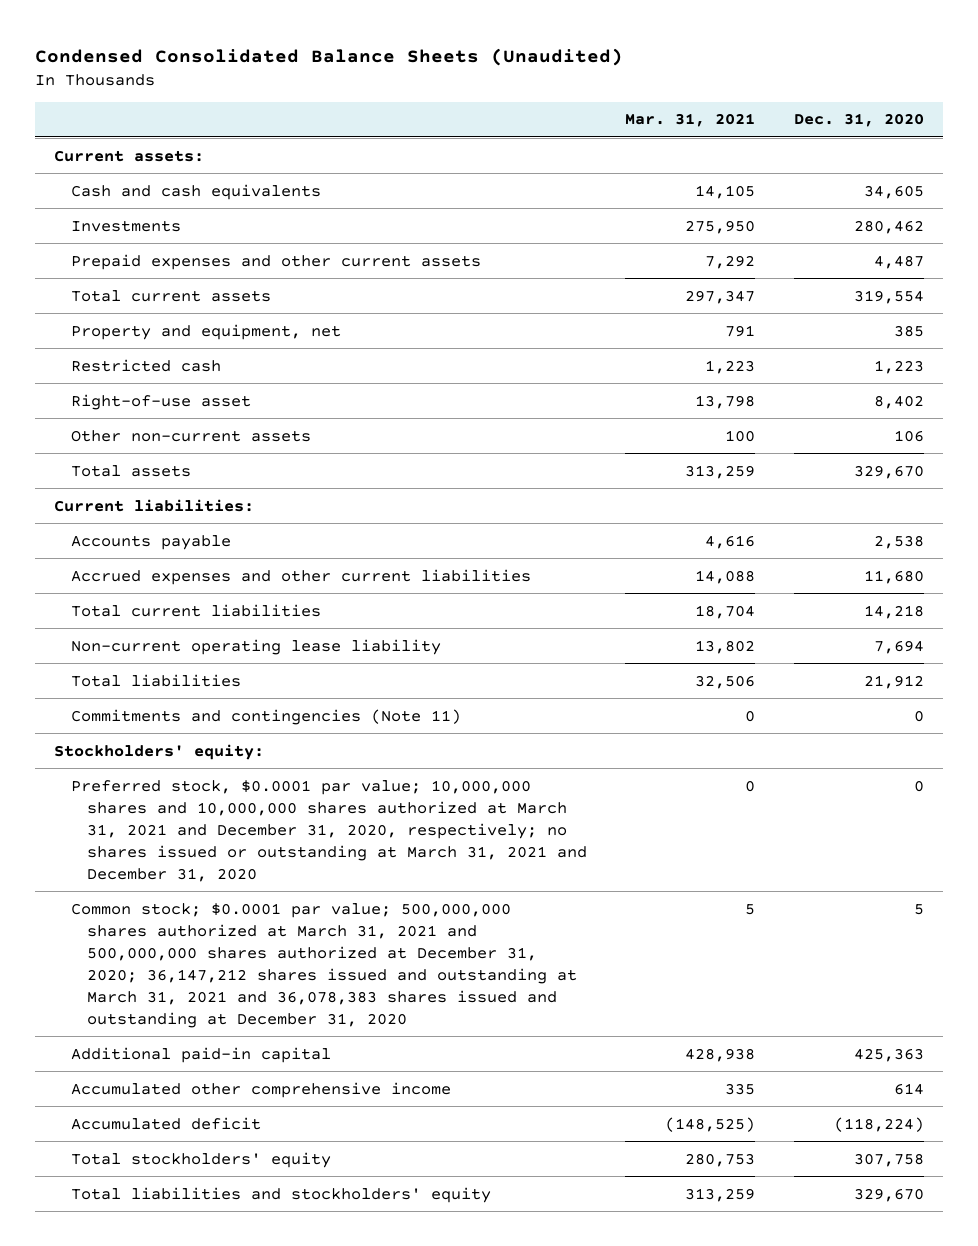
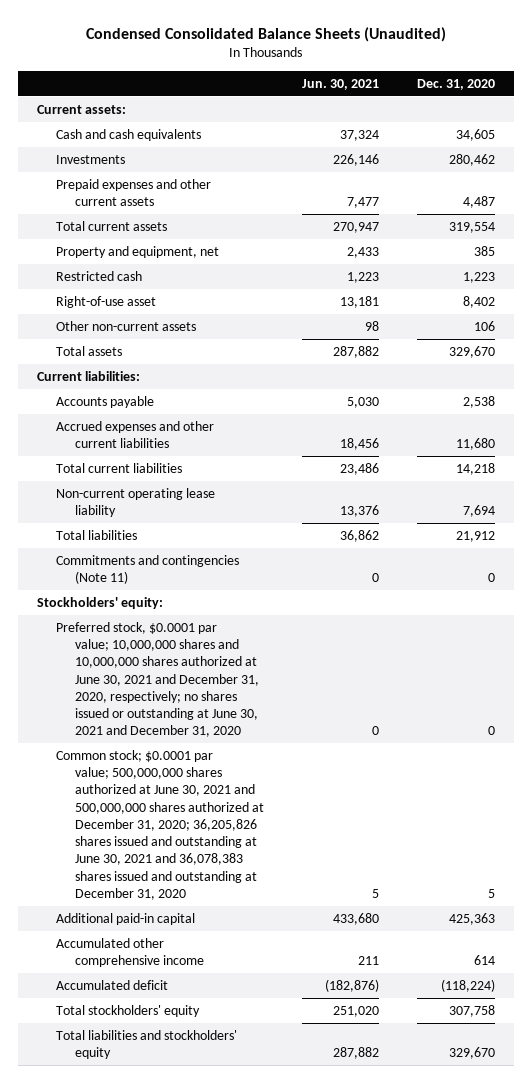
- | Mar. 31, 2021 | Dec. 31, 2020
+ | Jun. 30, 2021 | Dec. 31, 2020
- Preferred stock, $0.0001 par value; 10,000,000 shares and 10,000,000 shares authorized at March 31, 2021 and December 31, 2020, respectively; no shares issued or outstanding at March 31, 2021 and December 31, 2020 | 0 | 0
- Common stock; $0.0001 par value; 500,000,000 shares authorized at March 31, 2021 and 500,000,000 shares authorized at December 31, 2020; 36,147,212 shares issued and outstanding at March 31, 2021 and 36,078,383 shares issued and outstanding at December 31, 2020 | 5 | 5
+ Preferred stock, $0.0001 par value; 10,000,000 shares and 10,000,000 shares authorized at June 30, 2021 and December 31, 2020, respectively; no shares issued or outstanding at June 30, 2021 and December 31, 2020 | 0 | 0
+ Common stock; $0.0001 par value; 500,000,000 shares authorized at June 30, 2021 and 500,000,000 shares authorized at December 31, 2020; 36,205,826 shares issued and outstanding at June 30, 2021 and 36,078,383 shares issued and outstanding at December 31, 2020 | 5 | 5

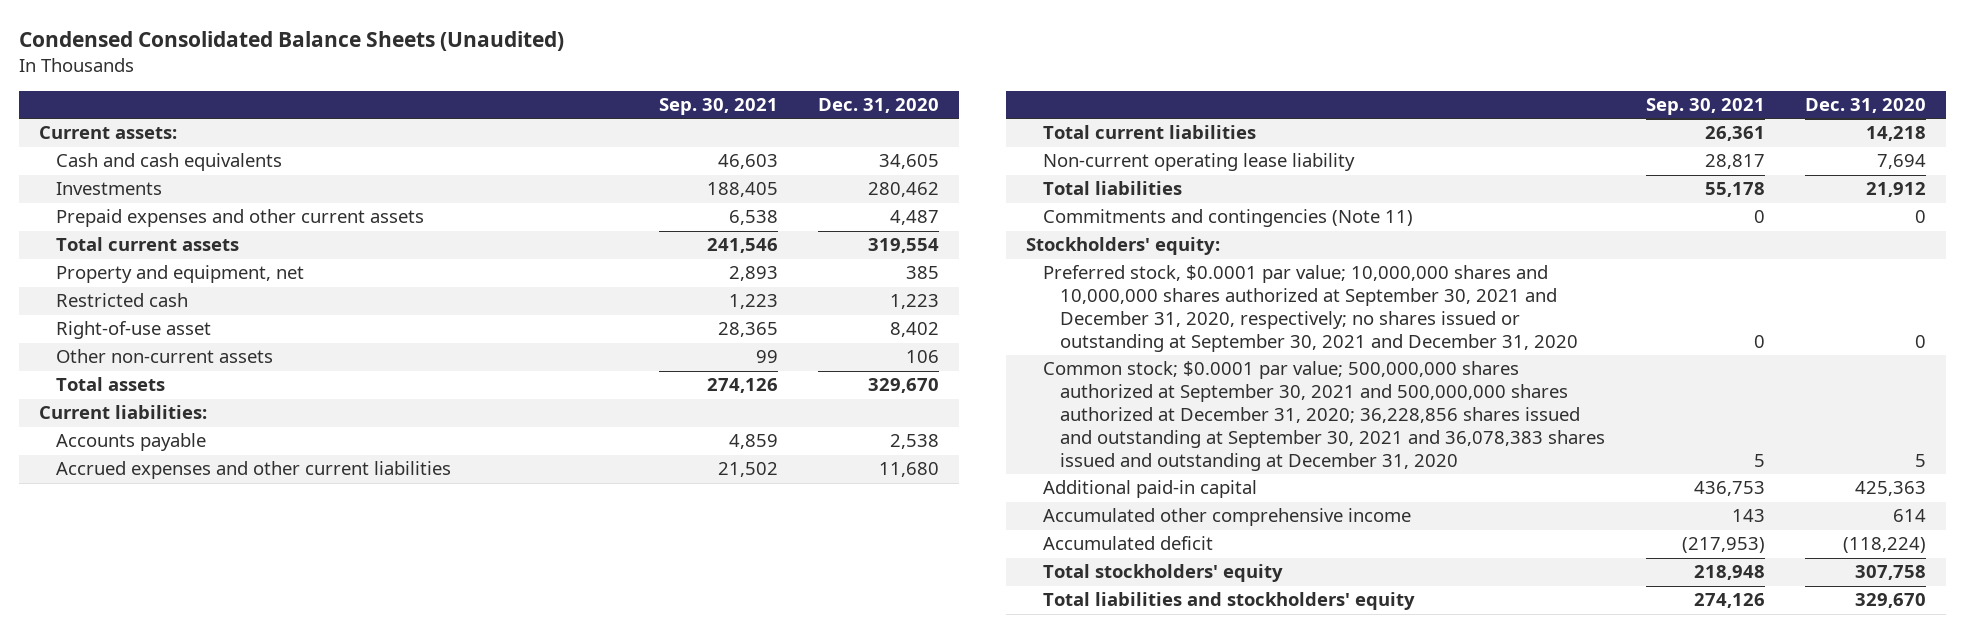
- | Jun. 30, 2021 | Dec. 31, 2020
+ | Sep. 30, 2021 | Dec. 31, 2020
- Preferred stock, $0.0001 par value; 10,000,000 shares and 10,000,000 shares authorized at June 30, 2021 and December 31, 2020, respectively; no shares issued or outstanding at June 30, 2021 and December 31, 2020 | 0 | 0
- Common stock; $0.0001 par value; 500,000,000 shares authorized at June 30, 2021 and 500,000,000 shares authorized at December 31, 2020; 36,205,826 shares issued and outstanding at June 30, 2021 and 36,078,383 shares issued and outstanding at December 31, 2020 | 5 | 5
+ Preferred stock, $0.0001 par value; 10,000,000 shares and 10,000,000 shares authorized at September 30, 2021 and December 31, 2020, respectively; no shares issued or outstanding at September 30, 2021 and December 31, 2020 | 0 | 0
+ Common stock; $0.0001 par value; 500,000,000 shares authorized at September 30, 2021 and 500,000,000 shares authorized at December 31, 2020; 36,228,856 shares issued and outstanding at September 30, 2021 and 36,078,383 shares issued and outstanding at December 31, 2020 | 5 | 5

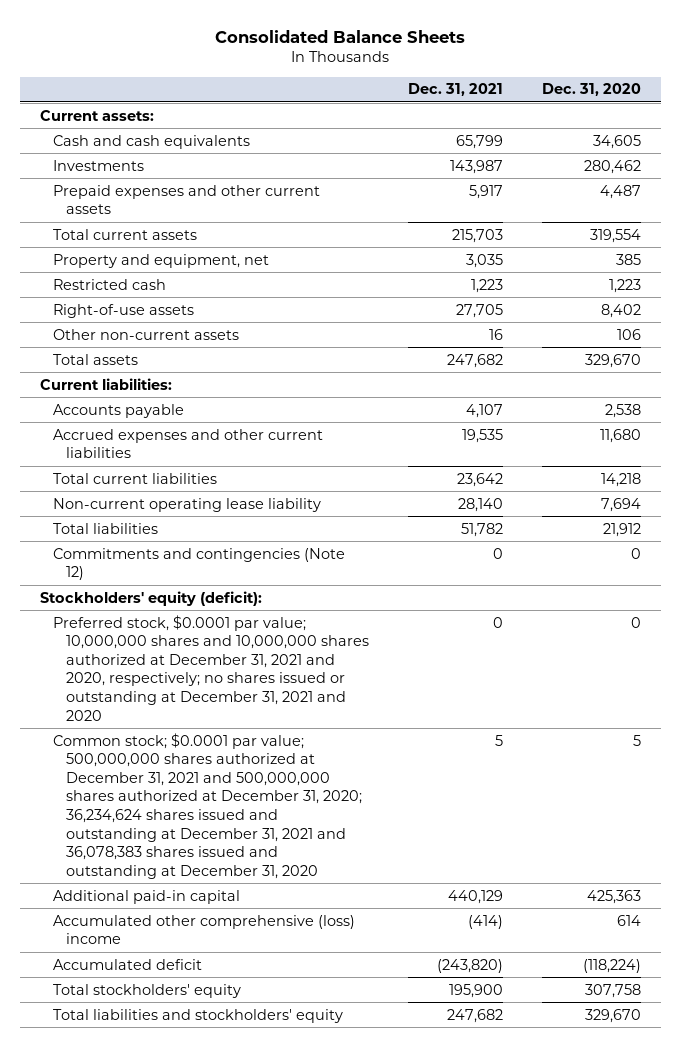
- Condensed Consolidated Balance Sheets (Unaudited)
+ Consolidated Balance Sheets
- | Sep. 30, 2021 | Dec. 31, 2020
+ | Dec. 31, 2021 | Dec. 31, 2020
- Right-of-use asset | 28,365 | 8,402
+ Right-of-use assets | 27,705 | 8,402
- Commitments and contingencies (Note 11) | 0 | 0
- Stockholders' equity:
- Preferred stock, $0.0001 par value; 10,000,000 shares and 10,000,000 shares authorized at September 30, 2021 and December 31, 2020, respectively; no shares issued or outstanding at September 30, 2021 and December 31, 2020 | 0 | 0
- Common stock; $0.0001 par value; 500,000,000 shares authorized at September 30, 2021 and 500,000,000 shares authorized at December 31, 2020; 36,228,856 shares issued and outstanding at September 30, 2021 and 36,078,383 shares issued and outstanding at December 31, 2020 | 5 | 5
+ Commitments and contingencies (Note 12) | 0 | 0
+ Stockholders' equity (deficit):
+ Preferred stock, $0.0001 par value; 10,000,000 shares and 10,000,000 shares authorized at December 31, 2021 and 2020, respectively; no shares issued or outstanding at December 31, 2021 and 2020 | 0 | 0
+ Common stock; $0.0001 par value; 500,000,000 shares authorized at December 31, 2021 and 500,000,000 shares authorized at December 31, 2020; 36,234,624 shares issued and outstanding at December 31, 2021 and 36,078,383 shares issued and outstanding at December 31, 2020 | 5 | 5
- Accumulated other comprehensive income | 143 | 614
+ Accumulated other comprehensive (loss) income | (414) | 614

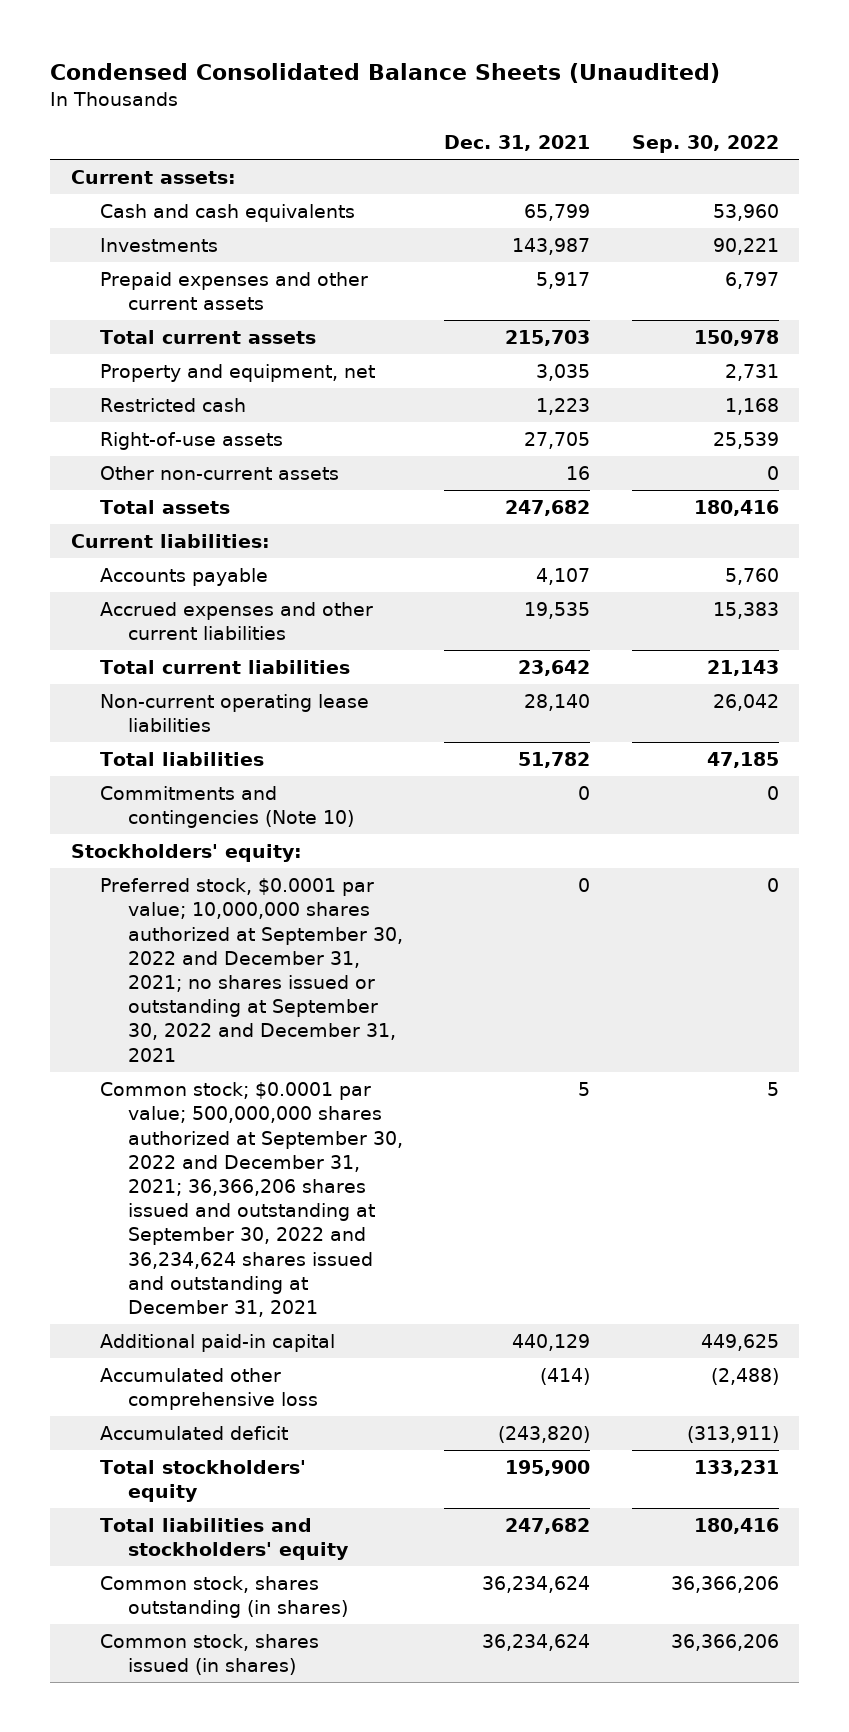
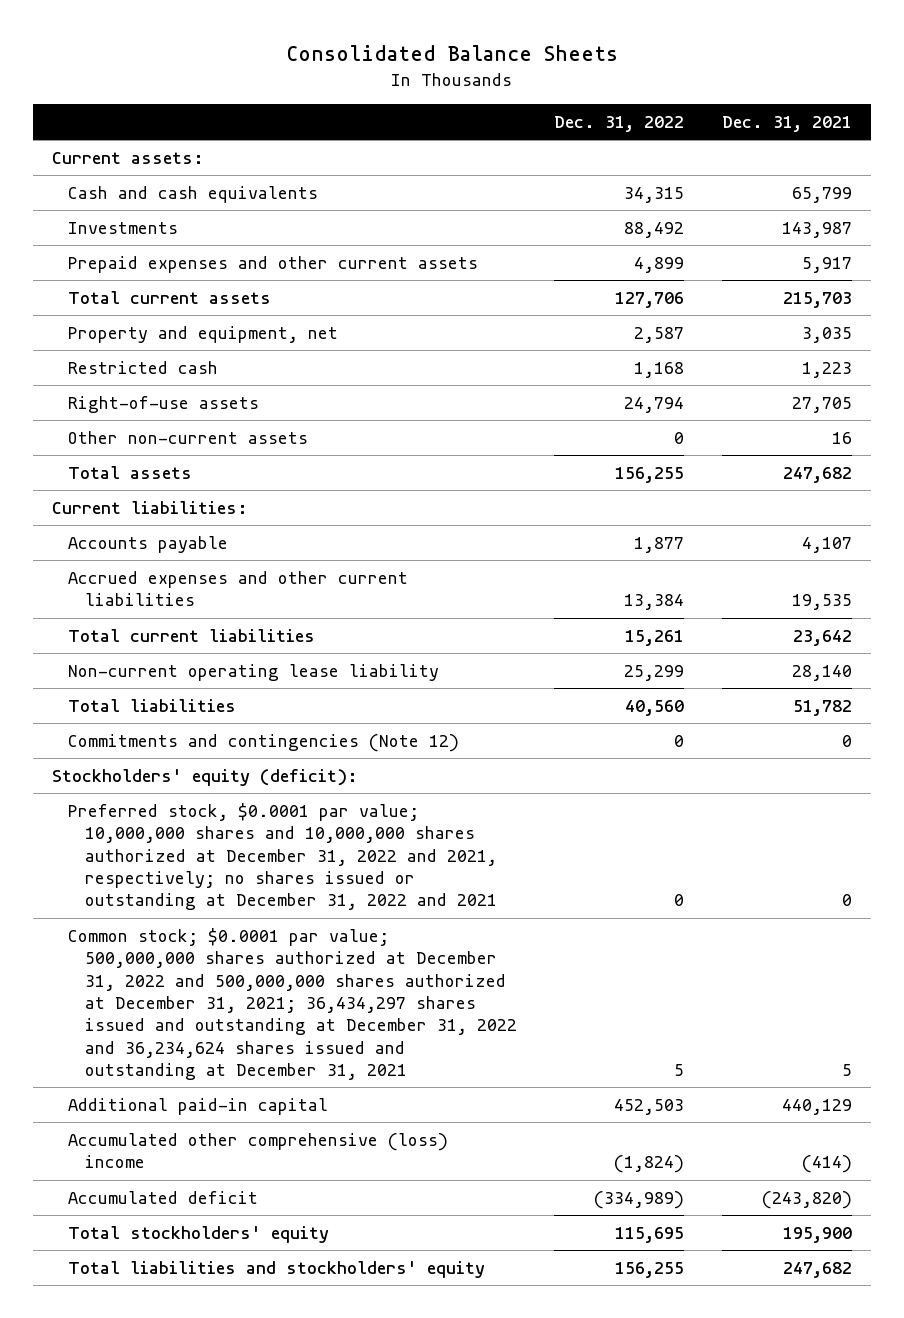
- Condensed Consolidated Balance Sheets (Unaudited)
+ Consolidated Balance Sheets
- | Dec. 31, 2021 | Sep. 30, 2022
+ | Dec. 31, 2022 | Dec. 31, 2021
- Non-current operating lease liabilities | 28,140 | 26,042
+ Non-current operating lease liability | 25,299 | 28,140
- Commitments and contingencies (Note 10) | 0 | 0
- Stockholders' equity:
- Preferred stock, $0.0001 par value; 10,000,000 shares authorized at September 30, 2022 and December 31, 2021; no shares issued or outstanding at September 30, 2022 and December 31, 2021 | 0 | 0
- Common stock; $0.0001 par value; 500,000,000 shares authorized at September 30, 2022 and December 31, 2021; 36,366,206 shares issued and outstanding at September 30, 2022 and 36,234,624 shares issued and outstanding at December 31, 2021 | 5 | 5
+ Commitments and contingencies (Note 12) | 0 | 0
+ Stockholders' equity (deficit):
+ Preferred stock, $0.0001 par value; 10,000,000 shares and 10,000,000 shares authorized at December 31, 2022 and 2021, respectively; no shares issued or outstanding at December 31, 2022 and 2021 | 0 | 0
+ Common stock; $0.0001 par value; 500,000,000 shares authorized at December 31, 2022 and 500,000,000 shares authorized at December 31, 2021; 36,434,297 shares issued and outstanding at December 31, 2022 and 36,234,624 shares issued and outstanding at December 31, 2021 | 5 | 5
- Accumulated other comprehensive loss | (414) | (2,488)
+ Accumulated other comprehensive (loss) income | (1,824) | (414)
- Common stock, shares outstanding (in shares) | 36,234,624 | 36,366,206
- Common stock, shares issued (in shares) | 36,234,624 | 36,366,206

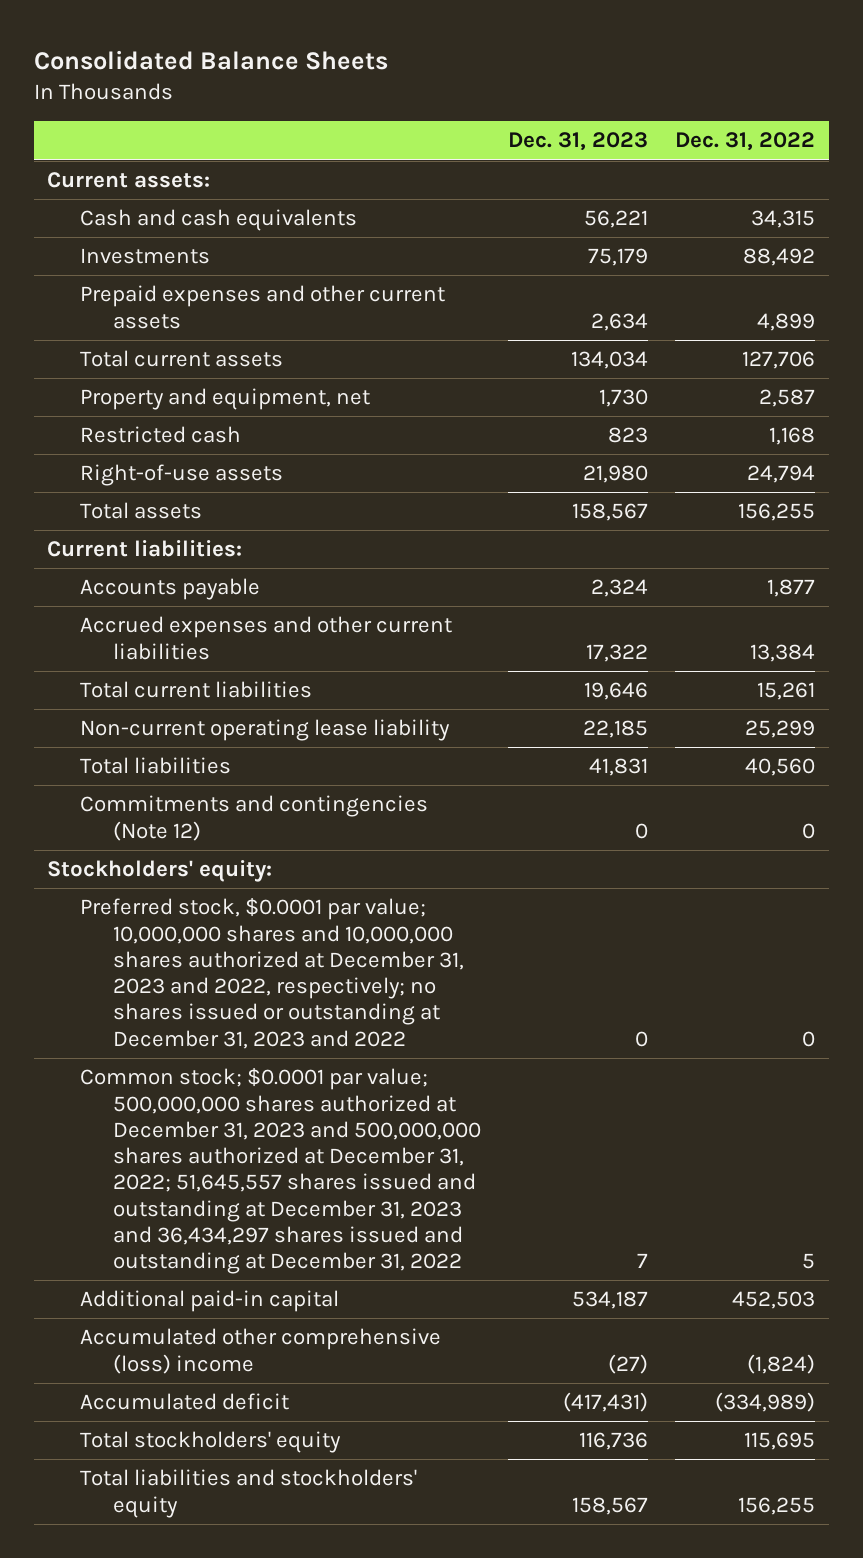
- | Dec. 31, 2022 | Dec. 31, 2021
+ | Dec. 31, 2023 | Dec. 31, 2022
- Other non-current assets | 0 | 16
- Stockholders' equity (deficit):
- Preferred stock, $0.0001 par value; 10,000,000 shares and 10,000,000 shares authorized at December 31, 2022 and 2021, respectively; no shares issued or outstanding at December 31, 2022 and 2021 | 0 | 0
- Common stock; $0.0001 par value; 500,000,000 shares authorized at December 31, 2022 and 500,000,000 shares authorized at December 31, 2021; 36,434,297 shares issued and outstanding at December 31, 2022 and 36,234,624 shares issued and outstanding at December 31, 2021 | 5 | 5
+ Stockholders' equity:
+ Preferred stock, $0.0001 par value; 10,000,000 shares and 10,000,000 shares authorized at December 31, 2023 and 2022, respectively; no shares issued or outstanding at December 31, 2023 and 2022 | 0 | 0
+ Common stock; $0.0001 par value; 500,000,000 shares authorized at December 31, 2023 and 500,000,000 shares authorized at December 31, 2022; 51,645,557 shares issued and outstanding at December 31, 2023 and 36,434,297 shares issued and outstanding at December 31, 2022 | 7 | 5

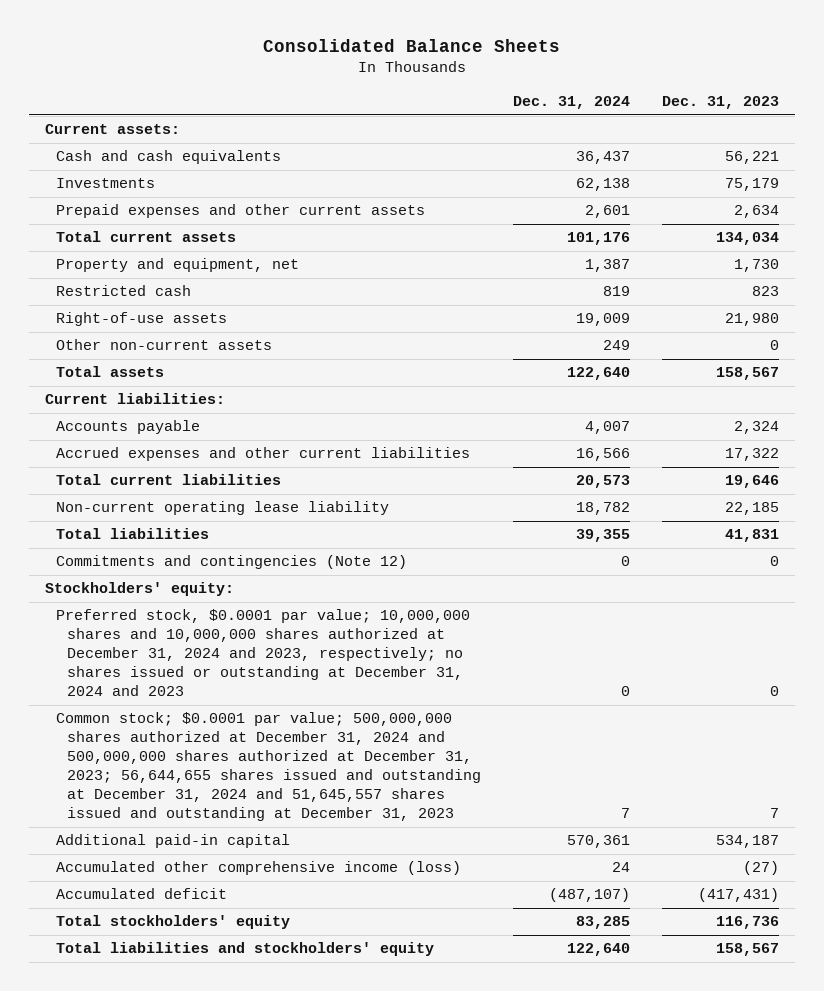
- | Dec. 31, 2023 | Dec. 31, 2022
+ | Dec. 31, 2024 | Dec. 31, 2023
+ Other non-current assets | 249 | 0
- Preferred stock, $0.0001 par value; 10,000,000 shares and 10,000,000 shares authorized at December 31, 2023 and 2022, respectively; no shares issued or outstanding at December 31, 2023 and 2022 | 0 | 0
- Common stock; $0.0001 par value; 500,000,000 shares authorized at December 31, 2023 and 500,000,000 shares authorized at December 31, 2022; 51,645,557 shares issued and outstanding at December 31, 2023 and 36,434,297 shares issued and outstanding at December 31, 2022 | 7 | 5
+ Preferred stock, $0.0001 par value; 10,000,000 shares and 10,000,000 shares authorized at December 31, 2024 and 2023, respectively; no shares issued or outstanding at December 31, 2024 and 2023 | 0 | 0
+ Common stock; $0.0001 par value; 500,000,000 shares authorized at December 31, 2024 and 500,000,000 shares authorized at December 31, 2023; 56,644,655 shares issued and outstanding at December 31, 2024 and 51,645,557 shares issued and outstanding at December 31, 2023 | 7 | 7
- Accumulated other comprehensive (loss) income | (27) | (1,824)
+ Accumulated other comprehensive income (loss) | 24 | (27)

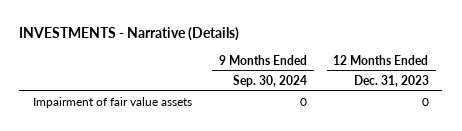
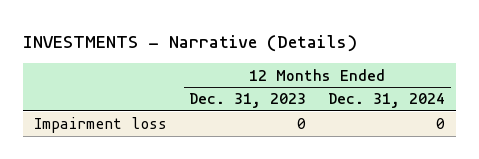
- | 9 Months Ended Sep. 30, 2024 | 12 Months Ended Dec. 31, 2023
+ | 12 Months Ended Dec. 31, 2023 | 12 Months Ended Dec. 31, 2024
- Impairment of fair value assets | 0 | 0
+ Impairment loss | 0 | 0

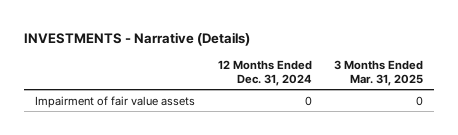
- | 12 Months Ended Dec. 31, 2023 | 12 Months Ended Dec. 31, 2024
+ | 12 Months Ended Dec. 31, 2024 | 3 Months Ended Mar. 31, 2025
- Impairment loss | 0 | 0
+ Impairment of fair value assets | 0 | 0

